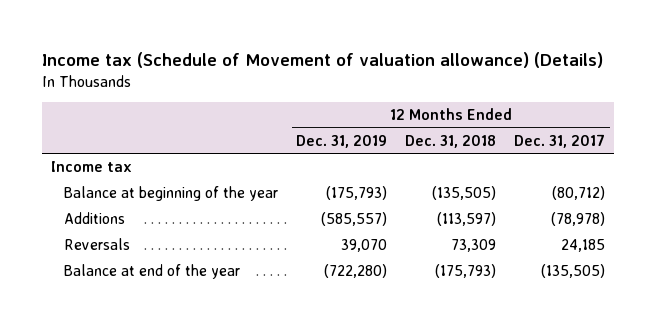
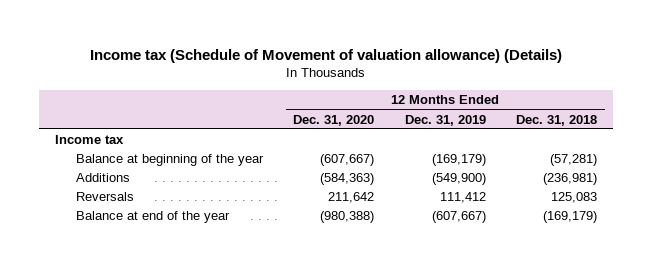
- | 12 Months Ended Dec. 31, 2019 | 12 Months Ended Dec. 31, 2018 | 12 Months Ended Dec. 31, 2017
+ | 12 Months Ended Dec. 31, 2020 | 12 Months Ended Dec. 31, 2019 | 12 Months Ended Dec. 31, 2018
- Balance at beginning of the year | (175,793) | (135,505) | (80,712)
- Additions | (585,557) | (113,597) | (78,978)
- Reversals | 39,070 | 73,309 | 24,185
- Balance at end of the year | (722,280) | (175,793) | (135,505)
+ Balance at beginning of the year | (607,667) | (169,179) | (57,281)
+ Additions | (584,363) | (549,900) | (236,981)
+ Reversals | 211,642 | 111,412 | 125,083
+ Balance at end of the year | (980,388) | (607,667) | (169,179)

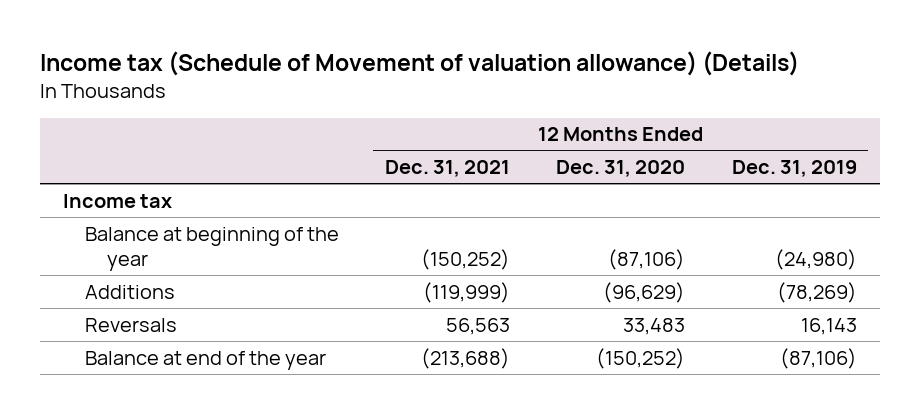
- | 12 Months Ended Dec. 31, 2020 | 12 Months Ended Dec. 31, 2019 | 12 Months Ended Dec. 31, 2018
+ | 12 Months Ended Dec. 31, 2021 | 12 Months Ended Dec. 31, 2020 | 12 Months Ended Dec. 31, 2019
- Balance at beginning of the year | (607,667) | (169,179) | (57,281)
- Additions | (584,363) | (549,900) | (236,981)
- Reversals | 211,642 | 111,412 | 125,083
- Balance at end of the year | (980,388) | (607,667) | (169,179)
+ Balance at beginning of the year | (150,252) | (87,106) | (24,980)
+ Additions | (119,999) | (96,629) | (78,269)
+ Reversals | 56,563 | 33,483 | 16,143
+ Balance at end of the year | (213,688) | (150,252) | (87,106)

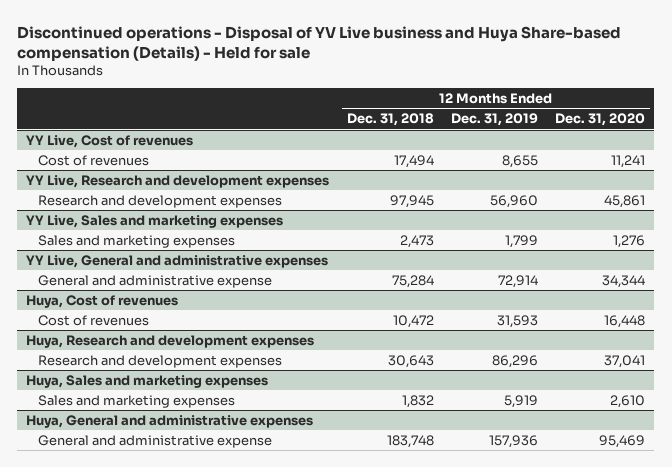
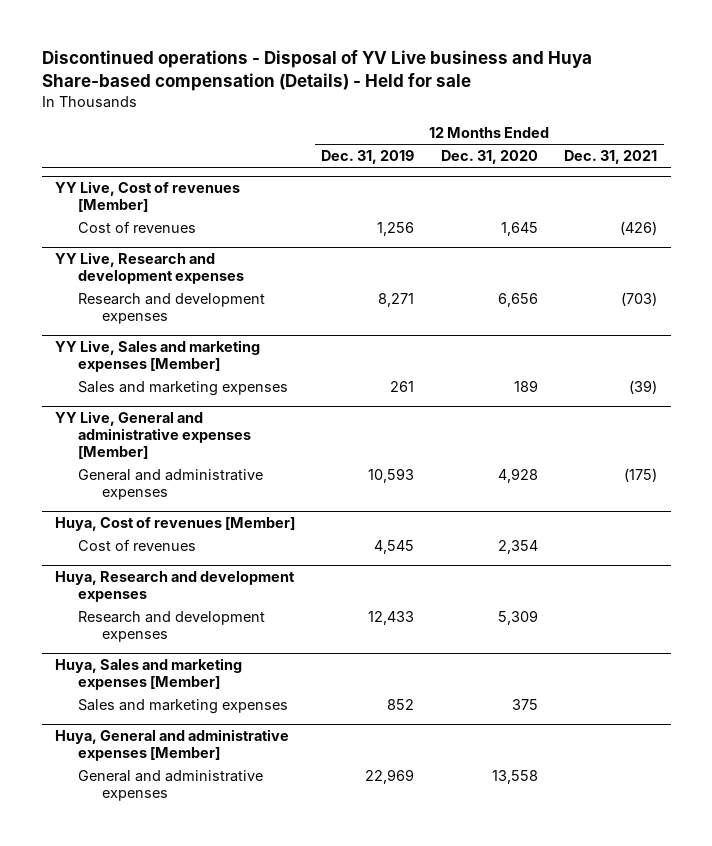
- | 12 Months Ended Dec. 31, 2018 | 12 Months Ended Dec. 31, 2019 | 12 Months Ended Dec. 31, 2020
+ | 12 Months Ended Dec. 31, 2019 | 12 Months Ended Dec. 31, 2020 | 12 Months Ended Dec. 31, 2021
- YY Live, Cost of revenues
- Cost of revenues | 17,494 | 8,655 | 11,241
+ YY Live, Cost of revenues [Member]
+ Cost of revenues | 1,256 | 1,645 | (426)
@ YY Live, Research and development expenses
- Research and development expenses | 97,945 | 56,960 | 45,861
- YY Live, Sales and marketing expenses
- Sales and marketing expenses | 2,473 | 1,799 | 1,276
- YY Live, General and administrative expenses
- General and administrative expense | 75,284 | 72,914 | 34,344
- Huya, Cost of revenues
- Cost of revenues | 10,472 | 31,593 | 16,448
@ YY Live, Research and development expenses
+ Research and development expenses | 8,271 | 6,656 | (703)
+ YY Live, Sales and marketing expenses [Member]
+ Sales and marketing expenses | 261 | 189 | (39)
+ YY Live, General and administrative expenses [Member]
+ General and administrative expenses | 10,593 | 4,928 | (175)
+ Huya, Cost of revenues [Member]
+ Cost of revenues | 4,545 | 2,354 |
@ Huya, Research and development expenses
- Research and development expenses | 30,643 | 86,296 | 37,041
- Huya, Sales and marketing expenses
- Sales and marketing expenses | 1,832 | 5,919 | 2,610
- Huya, General and administrative expenses
- General and administrative expense | 183,748 | 157,936 | 95,469
@ Huya, Research and development expenses
+ Research and development expenses | 12,433 | 5,309 |
+ Huya, Sales and marketing expenses [Member]
+ Sales and marketing expenses | 852 | 375 |
+ Huya, General and administrative expenses [Member]
+ General and administrative expenses | 22,969 | 13,558 |

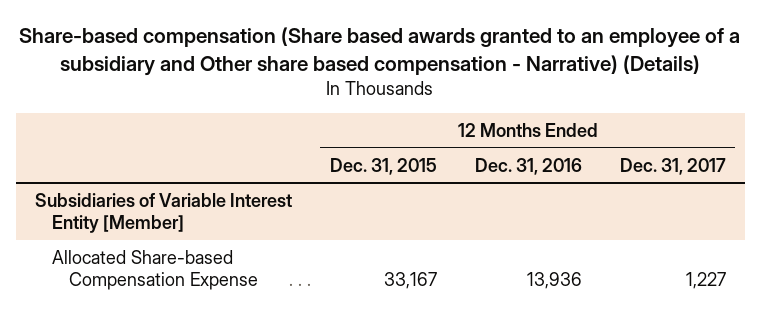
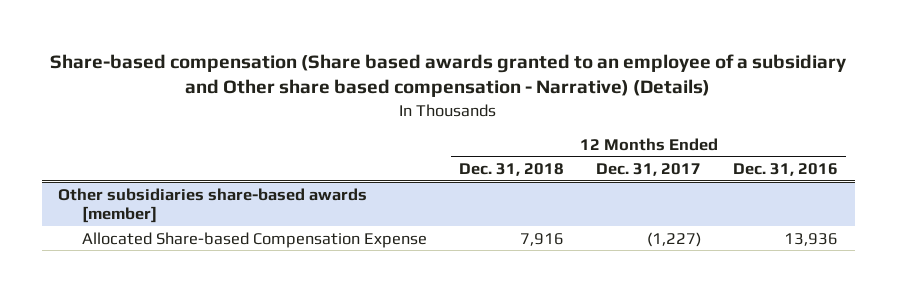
- | 12 Months Ended Dec. 31, 2015 | 12 Months Ended Dec. 31, 2016 | 12 Months Ended Dec. 31, 2017
+ | 12 Months Ended Dec. 31, 2018 | 12 Months Ended Dec. 31, 2017 | 12 Months Ended Dec. 31, 2016
- Subsidiaries of Variable Interest Entity [Member]
- Allocated Share-based Compensation Expense | 33,167 | 13,936 | 1,227
+ Other subsidiaries share-based awards [member]
+ Allocated Share-based Compensation Expense | 7,916 | (1,227) | 13,936

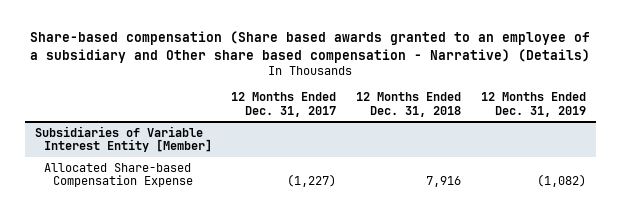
- | 12 Months Ended Dec. 31, 2018 | 12 Months Ended Dec. 31, 2017 | 12 Months Ended Dec. 31, 2016
+ | 12 Months Ended Dec. 31, 2017 | 12 Months Ended Dec. 31, 2018 | 12 Months Ended Dec. 31, 2019
- Other subsidiaries share-based awards [member]
+ Subsidiaries of Variable Interest Entity [Member]

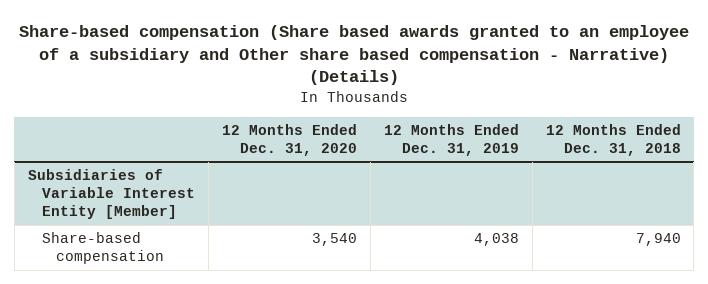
- | 12 Months Ended Dec. 31, 2017 | 12 Months Ended Dec. 31, 2018 | 12 Months Ended Dec. 31, 2019
+ | 12 Months Ended Dec. 31, 2020 | 12 Months Ended Dec. 31, 2019 | 12 Months Ended Dec. 31, 2018
@ Subsidiaries of Variable Interest Entity [Member]
- Allocated Share-based Compensation Expense | (1,227) | 7,916 | (1,082)
+ Share-based compensation | 3,540 | 4,038 | 7,940

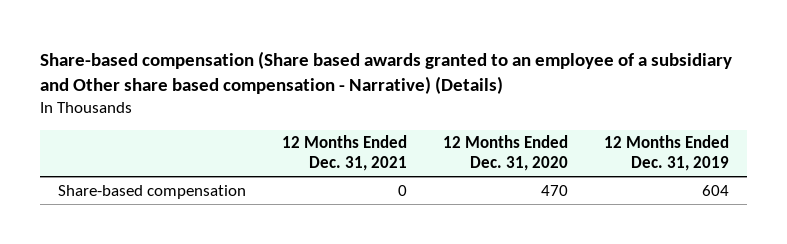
- | 12 Months Ended Dec. 31, 2020 | 12 Months Ended Dec. 31, 2019 | 12 Months Ended Dec. 31, 2018
+ | 12 Months Ended Dec. 31, 2021 | 12 Months Ended Dec. 31, 2020 | 12 Months Ended Dec. 31, 2019
- Subsidiaries of Variable Interest Entity [Member]
- Share-based compensation | 3,540 | 4,038 | 7,940
+ Share-based compensation | 0 | 470 | 604

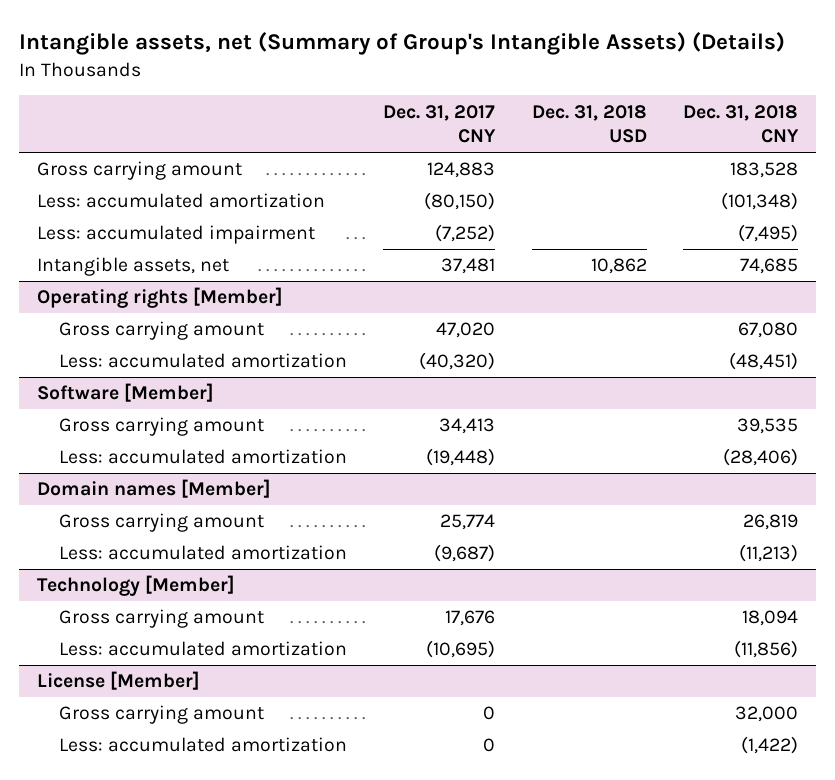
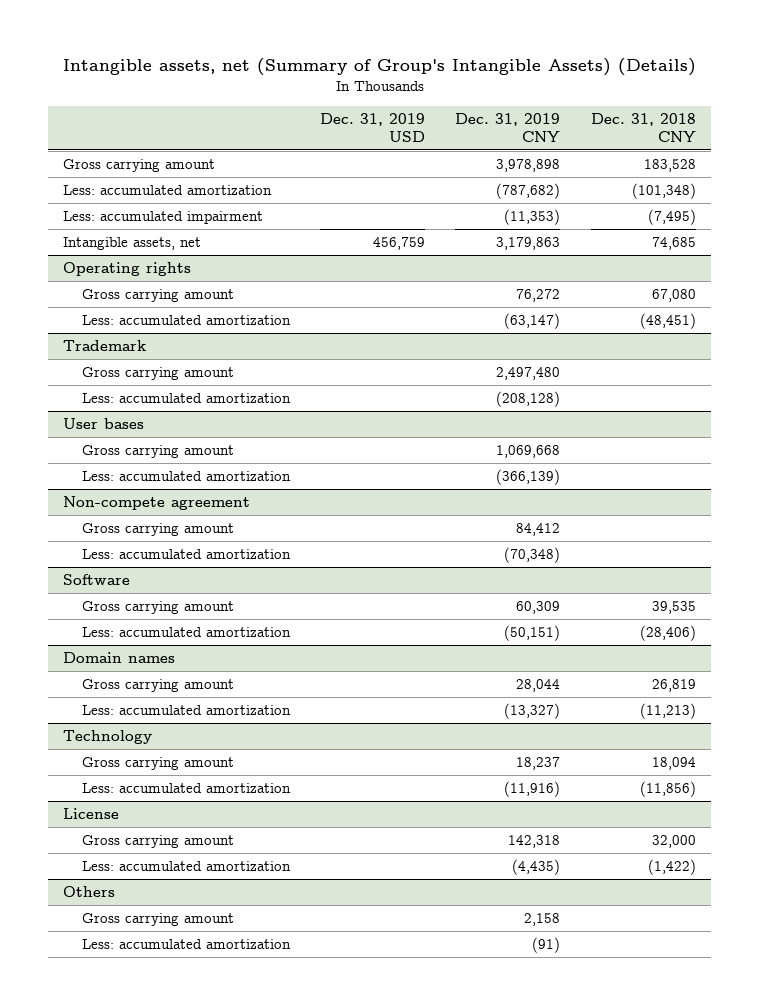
- | Dec. 31, 2017 CNY | Dec. 31, 2018 USD | Dec. 31, 2018 CNY
+ | Dec. 31, 2019 USD | Dec. 31, 2019 CNY | Dec. 31, 2018 CNY
- Operating rights [Member]
+ Operating rights
- Software [Member]
+ Trademark
+ Gross carrying amount | | 2,497,480 |
+ Less: accumulated amortization | | (208,128) |
+ User bases
+ Gross carrying amount | | 1,069,668 |
+ Less: accumulated amortization | | (366,139) |
+ Non-compete agreement
+ Gross carrying amount | | 84,412 |
+ Less: accumulated amortization | | (70,348) |
+ Software
- Domain names [Member]
+ Domain names
- Technology [Member]
+ Technology
- License [Member]
+ License
+ Others
+ Gross carrying amount | | 2,158 |
+ Less: accumulated amortization | | (91) |

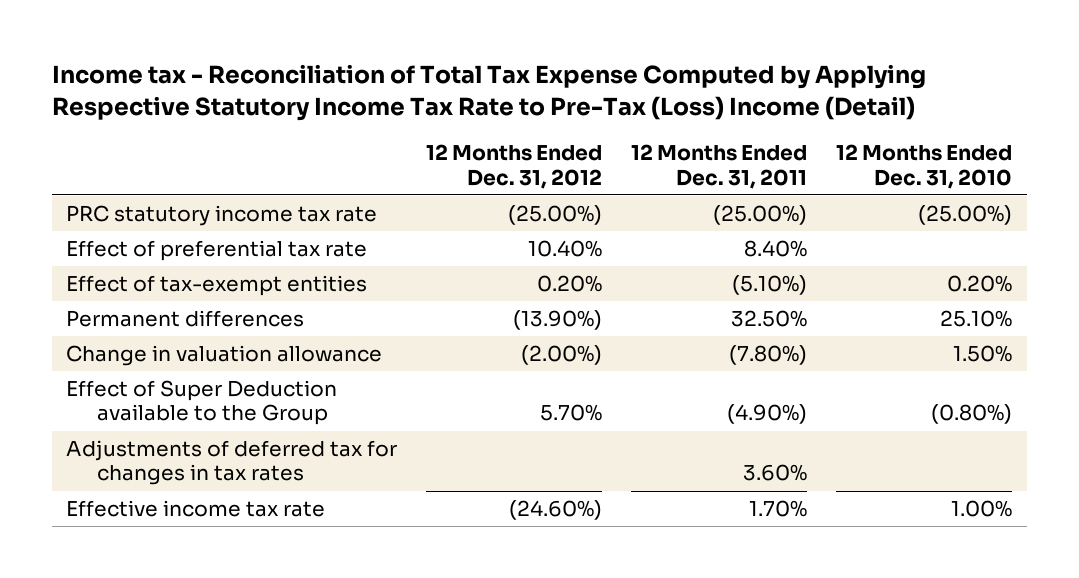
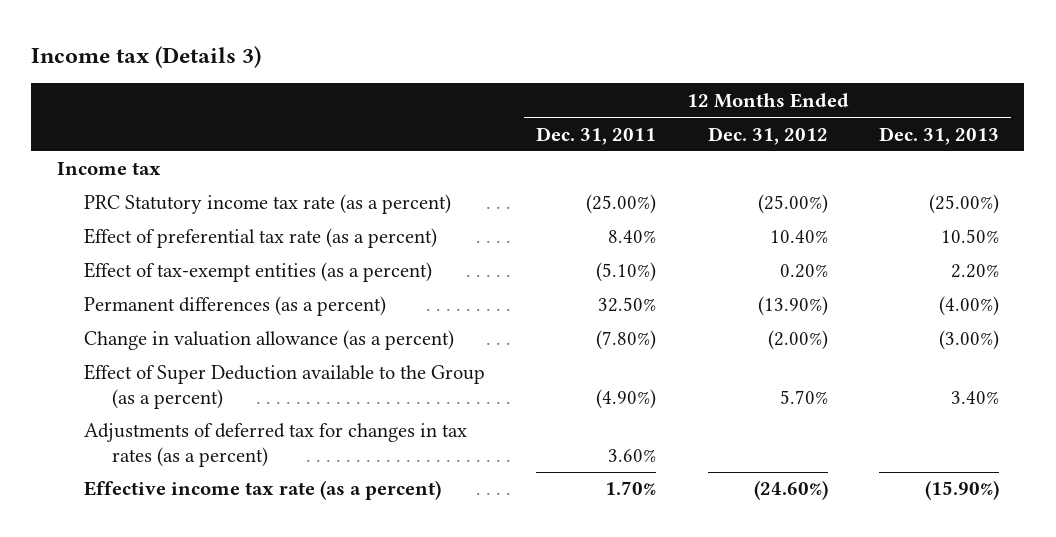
- Income tax - Reconciliation of Total Tax Expense Computed by Applying Respective Statutory Income Tax Rate to Pre-Tax (Loss) Income (Detail)
+ Income tax (Details 3)
- | 12 Months Ended Dec. 31, 2012 | 12 Months Ended Dec. 31, 2011 | 12 Months Ended Dec. 31, 2010
+ | 12 Months Ended Dec. 31, 2011 | 12 Months Ended Dec. 31, 2012 | 12 Months Ended Dec. 31, 2013
- PRC statutory income tax rate | (25.00%) | (25.00%) | (25.00%)
- Effect of preferential tax rate | 10.40% | 8.40% |
- Effect of tax-exempt entities | 0.20% | (5.10%) | 0.20%
- Permanent differences | (13.90%) | 32.50% | 25.10%
- Change in valuation allowance | (2.00%) | (7.80%) | 1.50%
- Effect of Super Deduction available to the Group | 5.70% | (4.90%) | (0.80%)
- Adjustments of deferred tax for changes in tax rates | | 3.60% |
- Effective income tax rate | (24.60%) | 1.70% | 1.00%
+ Income tax
+ PRC Statutory income tax rate (as a percent) | (25.00%) | (25.00%) | (25.00%)
+ Effect of preferential tax rate (as a percent) | 8.40% | 10.40% | 10.50%
+ Effect of tax-exempt entities (as a percent) | (5.10%) | 0.20% | 2.20%
+ Permanent differences (as a percent) | 32.50% | (13.90%) | (4.00%)
+ Change in valuation allowance (as a percent) | (7.80%) | (2.00%) | (3.00%)
+ Effect of Super Deduction available to the Group (as a percent) | (4.90%) | 5.70% | 3.40%
+ Adjustments of deferred tax for changes in tax rates (as a percent) | 3.60% | |
+ Effective income tax rate (as a percent) | 1.70% | (24.60%) | (15.90%)

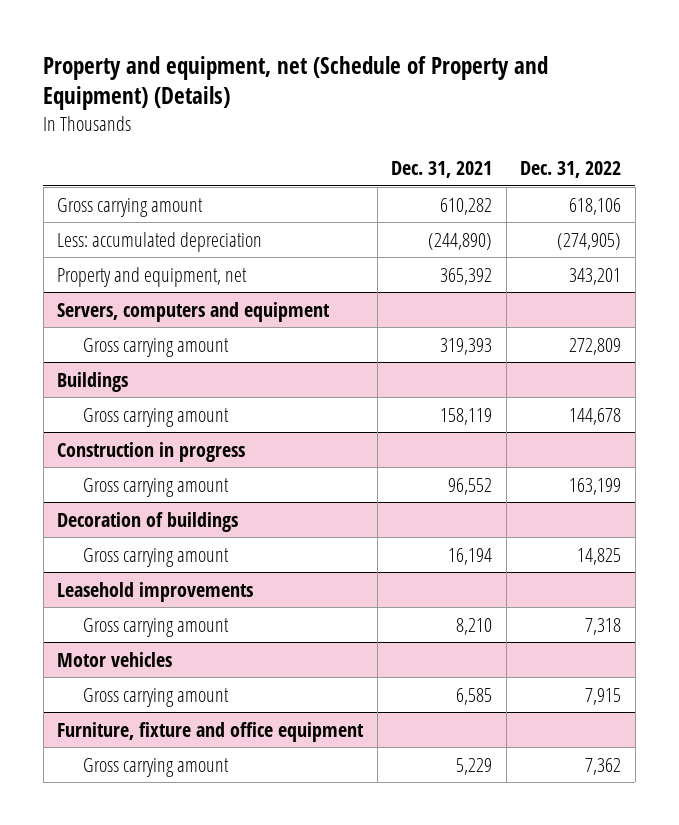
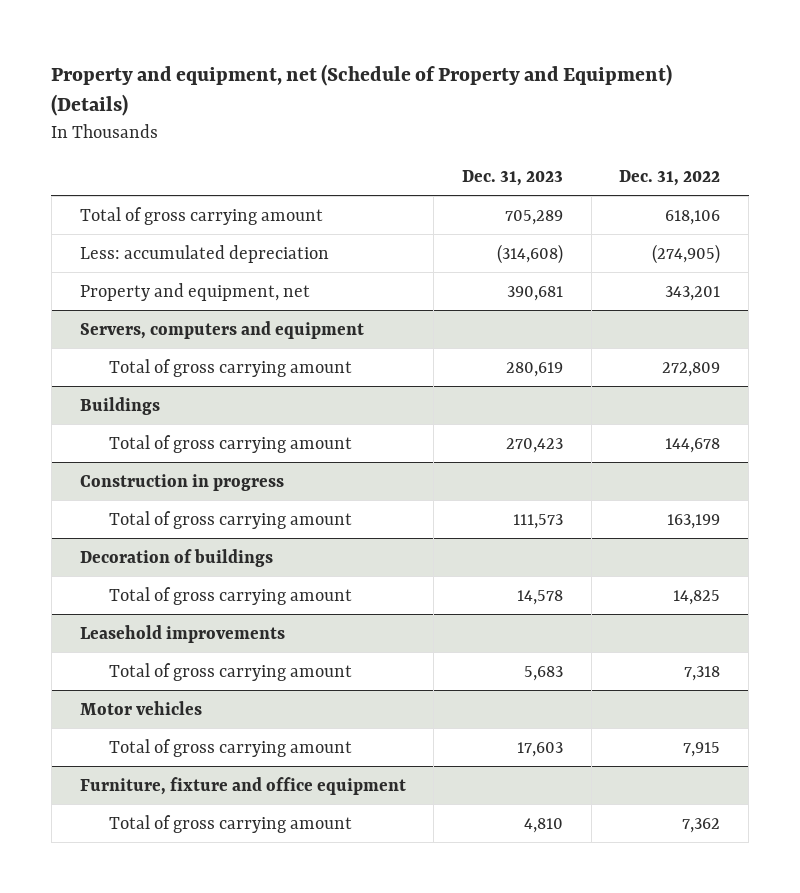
- | Dec. 31, 2021 | Dec. 31, 2022
+ | Dec. 31, 2023 | Dec. 31, 2022
- Gross carrying amount | 610,282 | 618,106
+ Total of gross carrying amount | 705,289 | 618,106
@ Servers, computers and equipment
- Gross carrying amount | 319,393 | 272,809
+ Total of gross carrying amount | 280,619 | 272,809
@ Buildings
- Gross carrying amount | 158,119 | 144,678
+ Total of gross carrying amount | 270,423 | 144,678
@ Construction in progress
- Gross carrying amount | 96,552 | 163,199
+ Total of gross carrying amount | 111,573 | 163,199
@ Decoration of buildings
- Gross carrying amount | 16,194 | 14,825
+ Total of gross carrying amount | 14,578 | 14,825
@ Leasehold improvements
- Gross carrying amount | 8,210 | 7,318
+ Total of gross carrying amount | 5,683 | 7,318
@ Motor vehicles
- Gross carrying amount | 6,585 | 7,915
+ Total of gross carrying amount | 17,603 | 7,915
@ Furniture, fixture and office equipment
- Gross carrying amount | 5,229 | 7,362
+ Total of gross carrying amount | 4,810 | 7,362

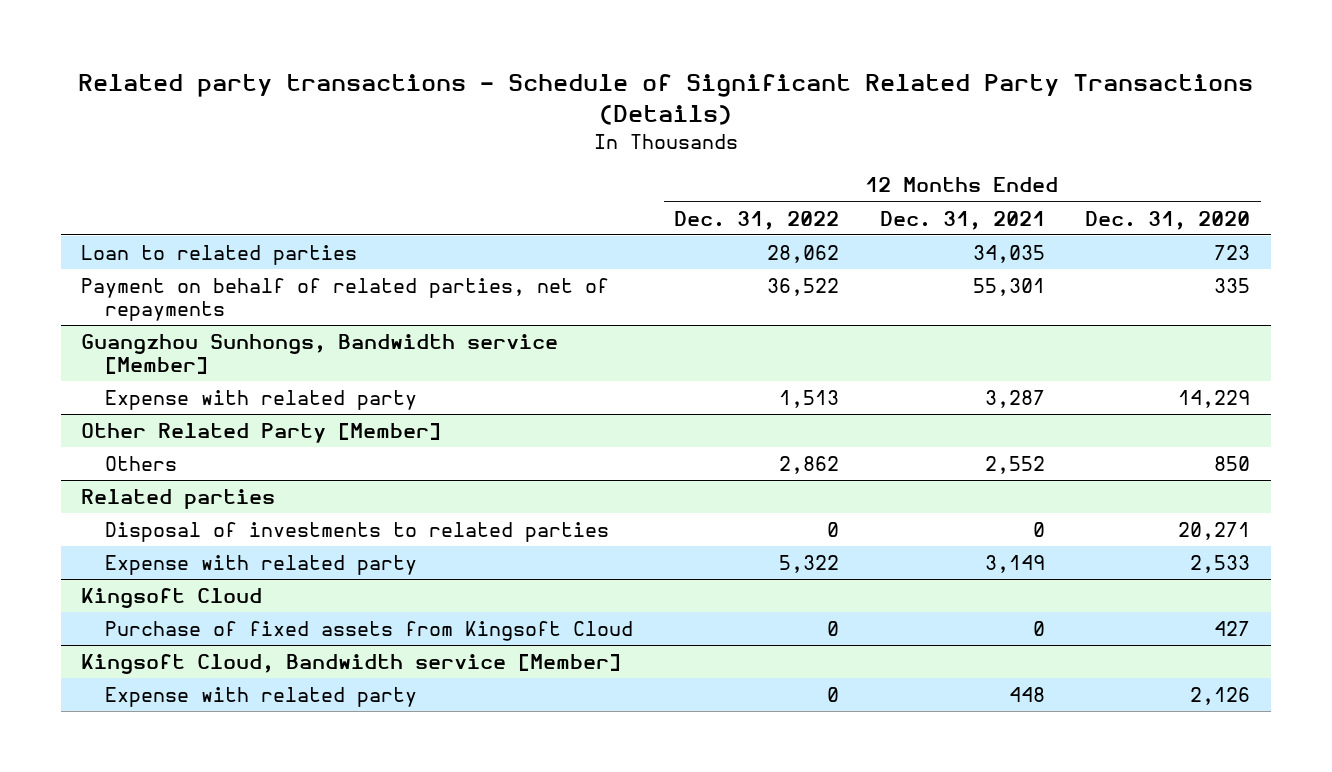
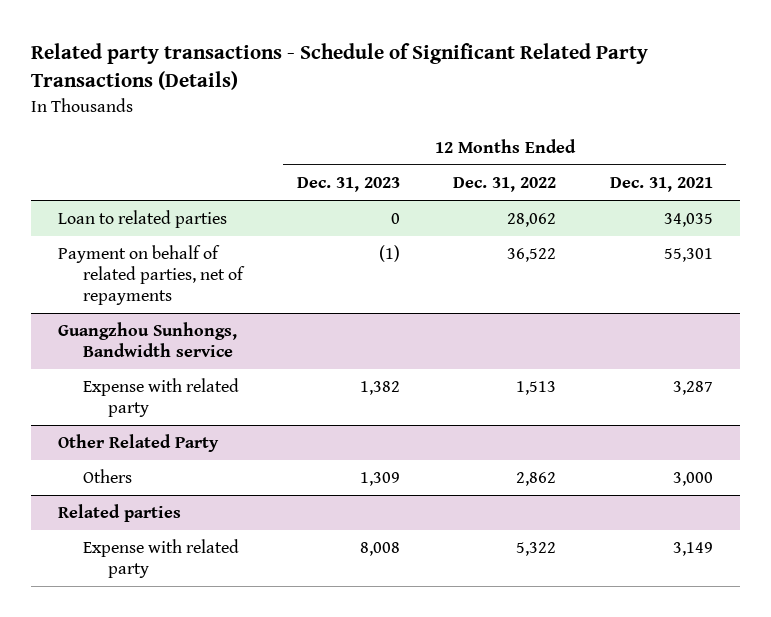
- | 12 Months Ended Dec. 31, 2022 | 12 Months Ended Dec. 31, 2021 | 12 Months Ended Dec. 31, 2020
+ | 12 Months Ended Dec. 31, 2023 | 12 Months Ended Dec. 31, 2022 | 12 Months Ended Dec. 31, 2021
- Guangzhou Sunhongs, Bandwidth service [Member]
+ Guangzhou Sunhongs, Bandwidth service
- Other Related Party [Member]
- Others | 2,862 | 2,552 | 850
+ Other Related Party
+ Others | 1,309 | 2,862 | 3,000
@ Related parties
- Disposal of investments to related parties | 0 | 0 | 20,271
- Kingsoft Cloud
- Purchase of fixed assets from Kingsoft Cloud | 0 | 0 | 427
- Kingsoft Cloud, Bandwidth service [Member]
- Expense with related party | 0 | 448 | 2,126

